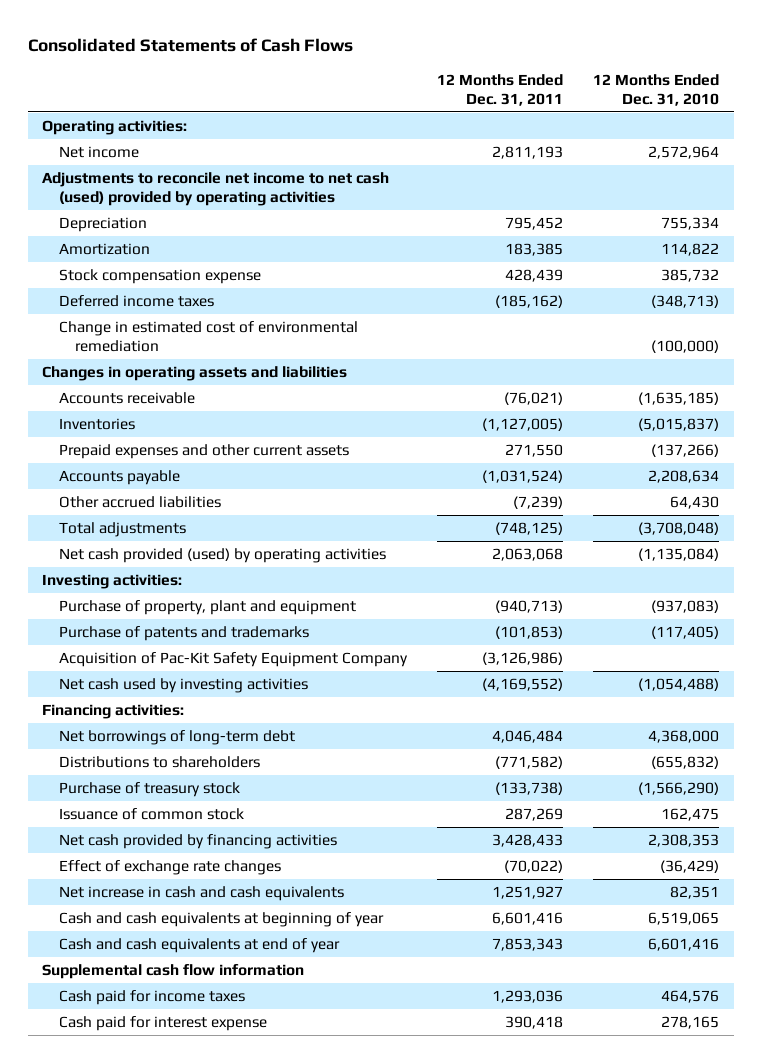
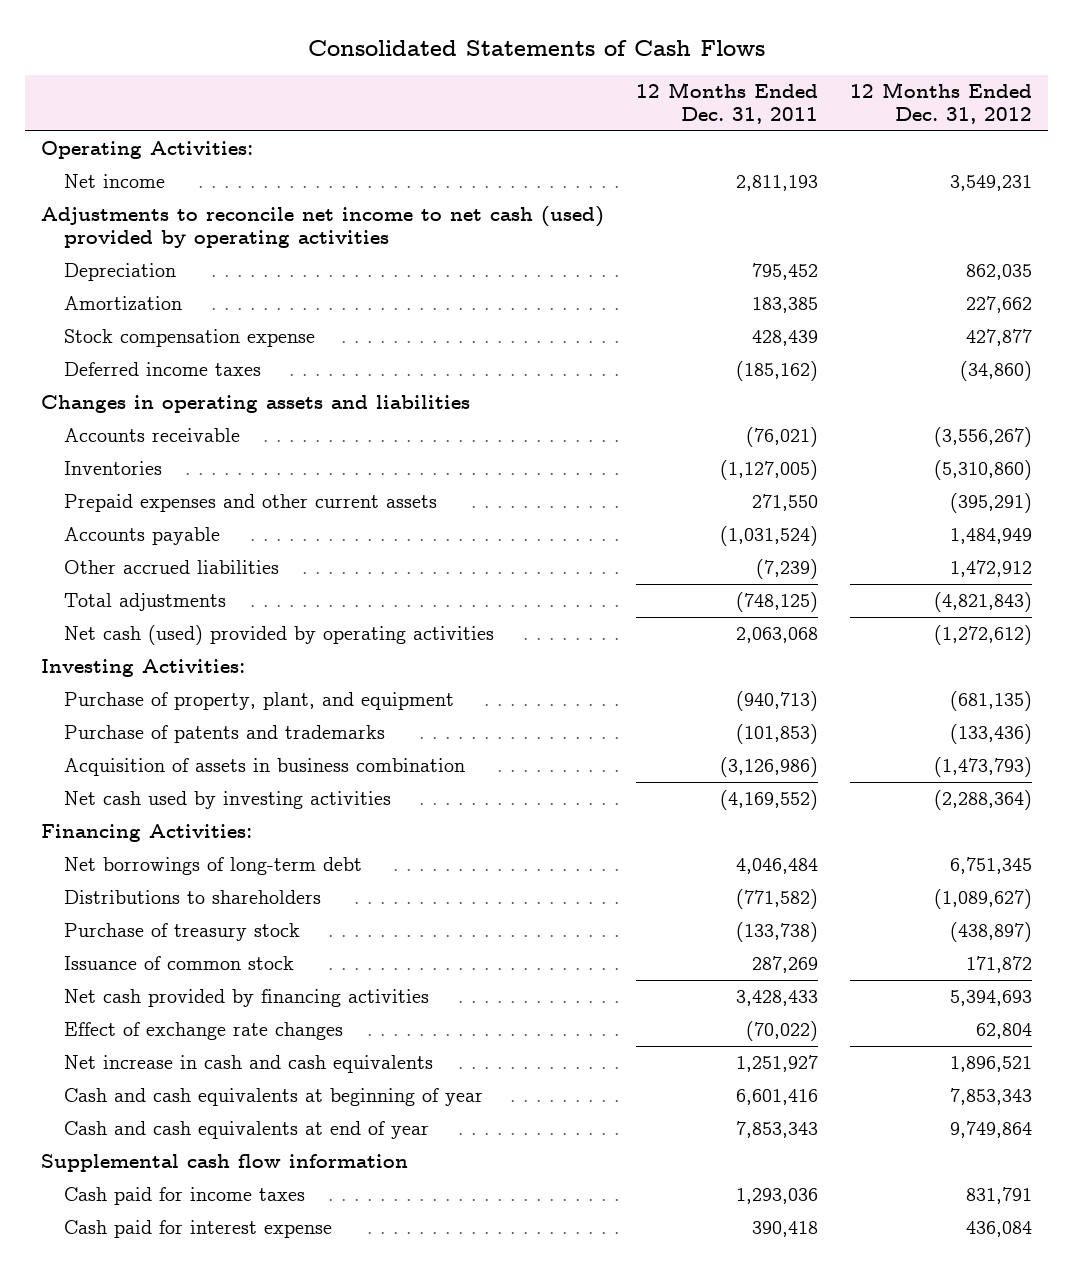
- | 12 Months Ended Dec. 31, 2011 | 12 Months Ended Dec. 31, 2010
+ | 12 Months Ended Dec. 31, 2011 | 12 Months Ended Dec. 31, 2012
- Operating activities:
+ Operating Activities:
- Change in estimated cost of environmental remediation | | (100,000)
- Net cash provided (used) by operating activities | 2,063,068 | (1,135,084)
- Investing activities:
- Purchase of property, plant and equipment | (940,713) | (937,083)
+ Net cash (used) provided by operating activities | 2,063,068 | (1,272,612)
+ Investing Activities:
+ Purchase of property, plant, and equipment | (940,713) | (681,135)
- Acquisition of Pac-Kit Safety Equipment Company | (3,126,986) |
+ Acquisition of assets in business combination | (3,126,986) | (1,473,793)
- Financing activities:
+ Financing Activities:

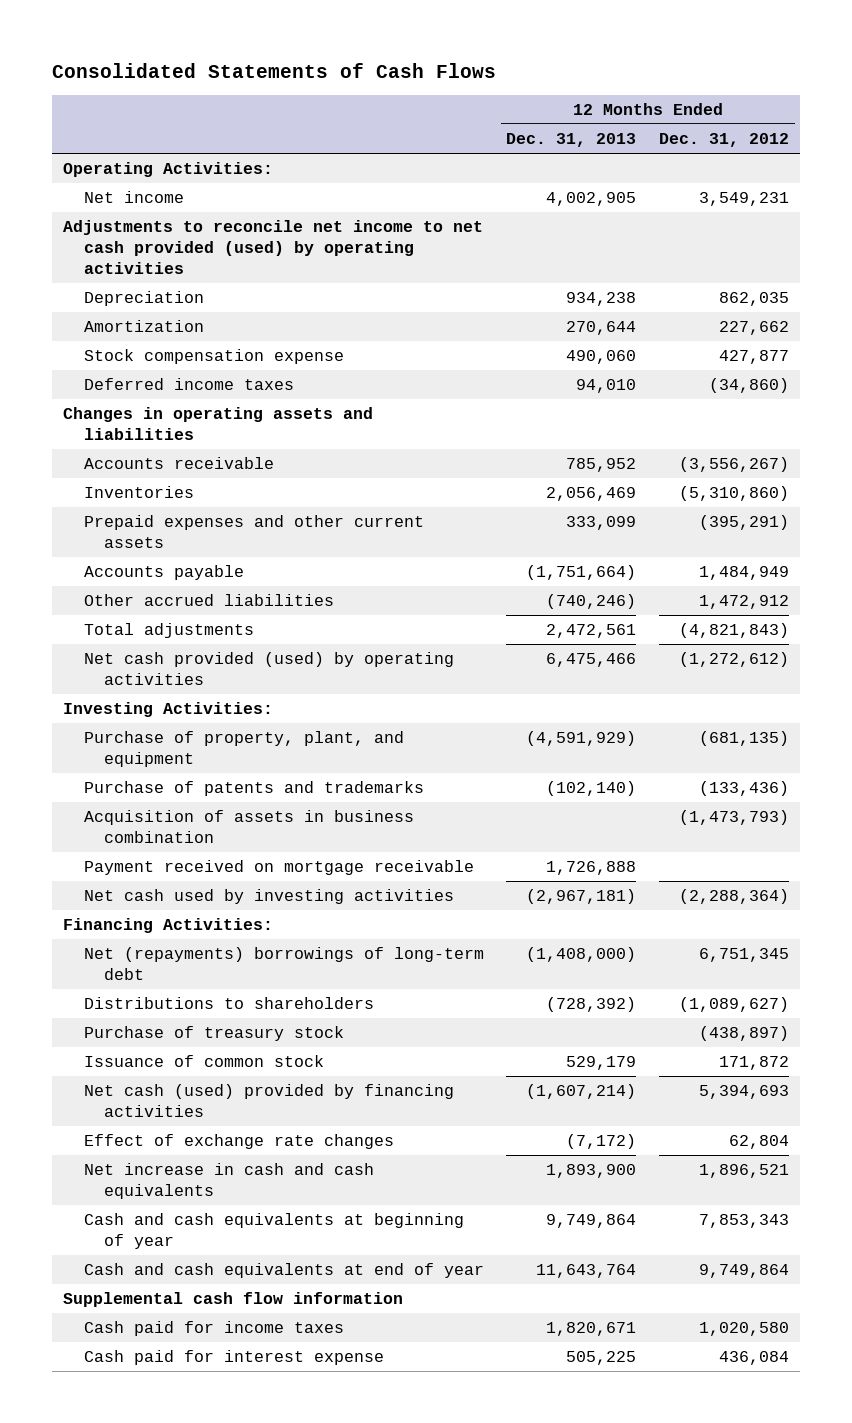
- | 12 Months Ended Dec. 31, 2011 | 12 Months Ended Dec. 31, 2012
+ | 12 Months Ended Dec. 31, 2013 | 12 Months Ended Dec. 31, 2012
- Adjustments to reconcile net income to net cash (used) provided by operating activities
+ Adjustments to reconcile net income to net cash provided (used) by operating activities
- Net cash (used) provided by operating activities | 2,063,068 | (1,272,612)
+ Net cash provided (used) by operating activities | 6,475,466 | (1,272,612)
+ Payment received on mortgage receivable | 1,726,888 |
- Net borrowings of long-term debt | 4,046,484 | 6,751,345
+ Net (repayments) borrowings of long-term debt | (1,408,000) | 6,751,345
- Net cash provided by financing activities | 3,428,433 | 5,394,693
+ Net cash (used) provided by financing activities | (1,607,214) | 5,394,693
- Cash paid for income taxes | 1,293,036 | 831,791
+ Cash paid for income taxes | 1,820,671 | 1,020,580

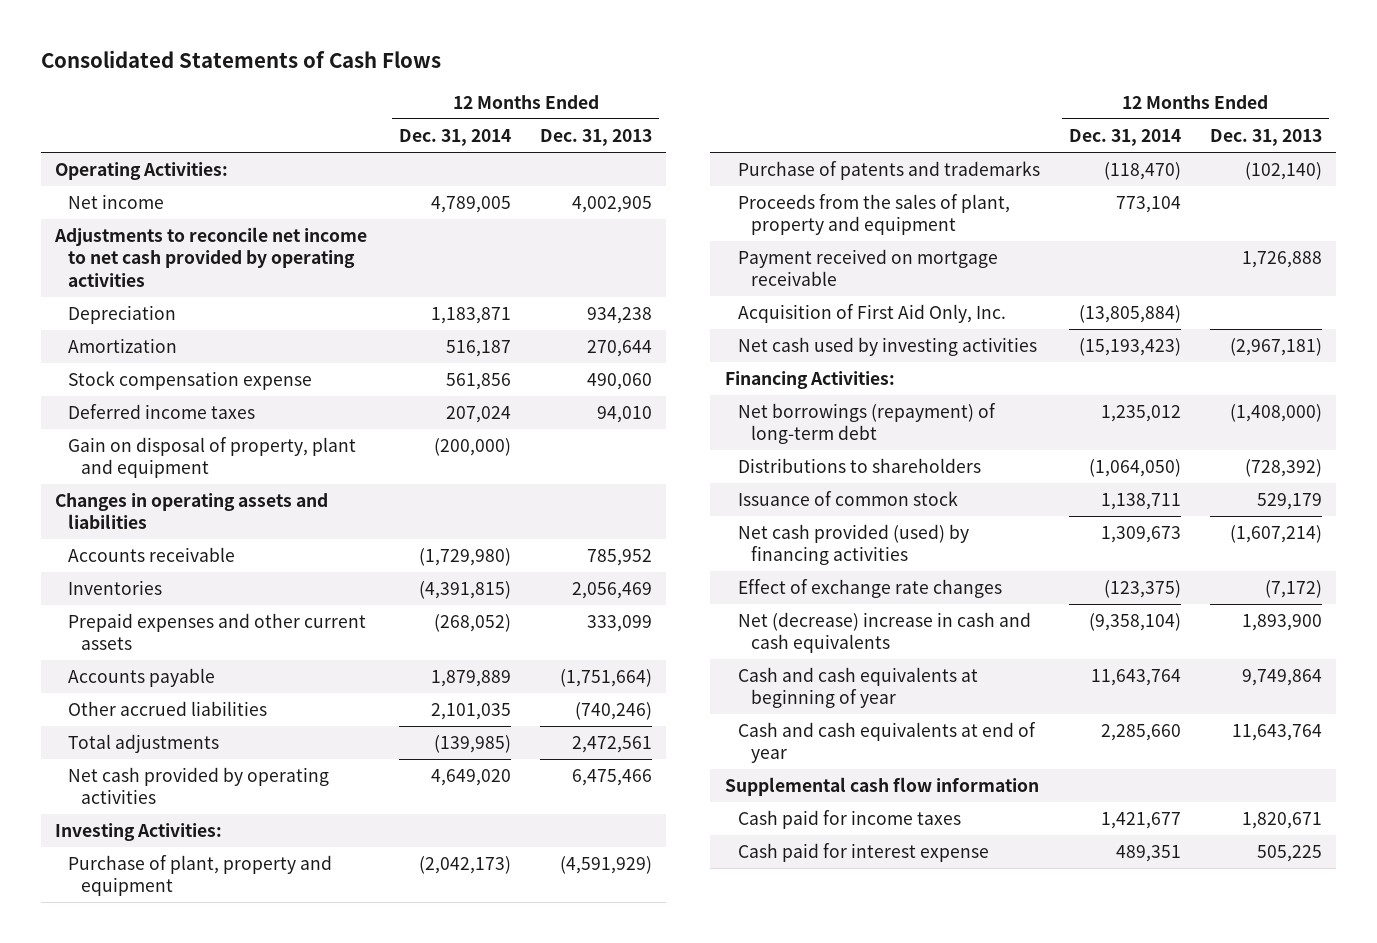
- | 12 Months Ended Dec. 31, 2013 | 12 Months Ended Dec. 31, 2012
+ | 12 Months Ended Dec. 31, 2014 | 12 Months Ended Dec. 31, 2013
- Adjustments to reconcile net income to net cash provided (used) by operating activities
+ Adjustments to reconcile net income to net cash provided by operating activities
+ Gain on disposal of property, plant and equipment | (200,000) |
- Net cash provided (used) by operating activities | 6,475,466 | (1,272,612)
+ Net cash provided by operating activities | 4,649,020 | 6,475,466
- Purchase of property, plant, and equipment | (4,591,929) | (681,135)
+ Purchase of plant, property and equipment | (2,042,173) | (4,591,929)
- Acquisition of assets in business combination | | (1,473,793)
+ Proceeds from the sales of plant, property and equipment | 773,104 |
+ Acquisition of First Aid Only, Inc. | (13,805,884) |
- Net (repayments) borrowings of long-term debt | (1,408,000) | 6,751,345
+ Net borrowings (repayment) of long-term debt | 1,235,012 | (1,408,000)
- Purchase of treasury stock | | (438,897)
- Net cash (used) provided by financing activities | (1,607,214) | 5,394,693
+ Net cash provided (used) by financing activities | 1,309,673 | (1,607,214)
- Net increase in cash and cash equivalents | 1,893,900 | 1,896,521
+ Net (decrease) increase in cash and cash equivalents | (9,358,104) | 1,893,900

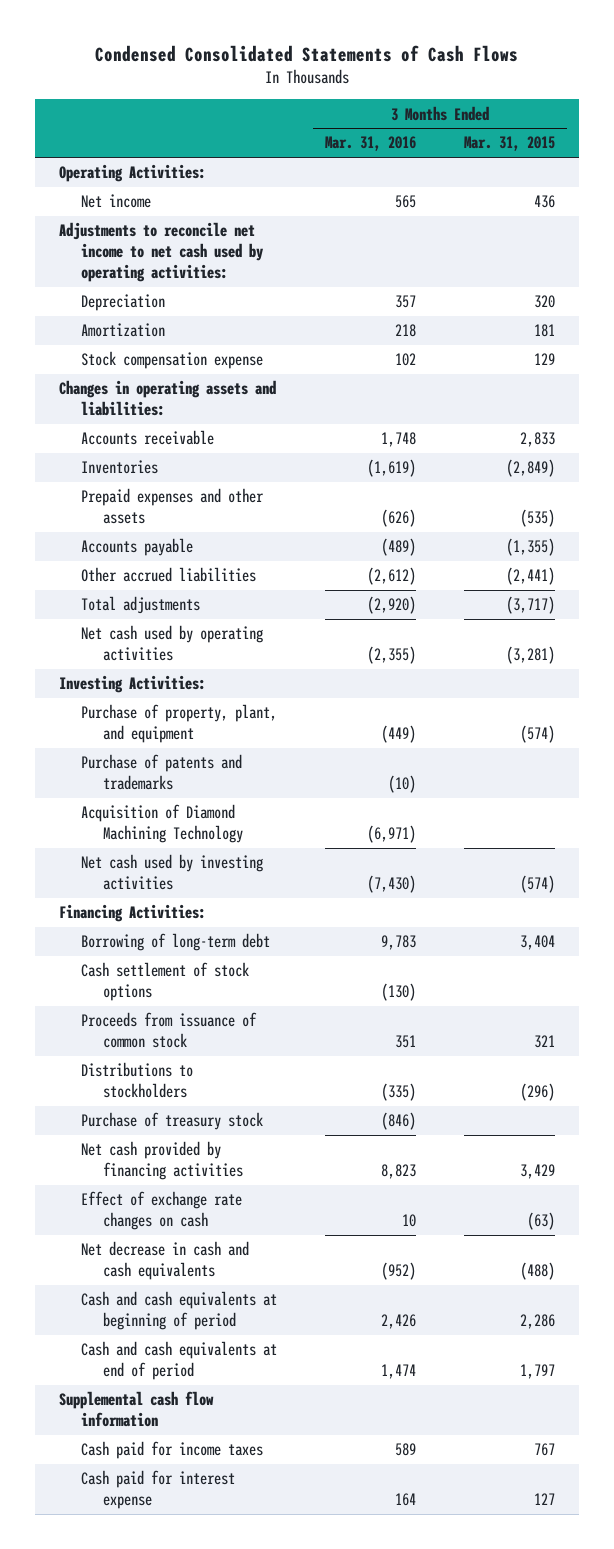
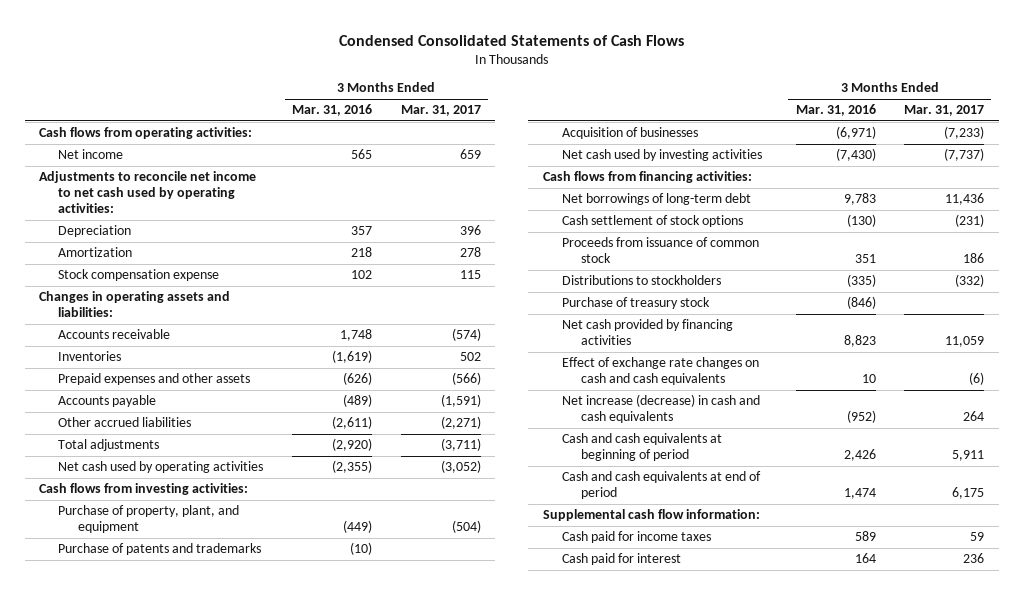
- | 3 Months Ended Mar. 31, 2016 | 3 Months Ended Mar. 31, 2015
+ | 3 Months Ended Mar. 31, 2016 | 3 Months Ended Mar. 31, 2017
- Operating Activities:
+ Cash flows from operating activities:
- Other accrued liabilities | (2,612) | (2,441)
+ Other accrued liabilities | (2,611) | (2,271)
- Investing Activities:
+ Cash flows from investing activities:
- Acquisition of Diamond Machining Technology | (6,971) |
+ Acquisition of businesses | (6,971) | (7,233)
- Financing Activities:
- Borrowing of long-term debt | 9,783 | 3,404
+ Cash flows from financing activities:
+ Net borrowings of long-term debt | 9,783 | 11,436
- Effect of exchange rate changes on cash | 10 | (63)
- Net decrease in cash and cash equivalents | (952) | (488)
+ Effect of exchange rate changes on cash and cash equivalents | 10 | (6)
+ Net increase (decrease) in cash and cash equivalents | (952) | 264
- Supplemental cash flow information
+ Supplemental cash flow information:
- Cash paid for interest expense | 164 | 127
+ Cash paid for interest | 164 | 236

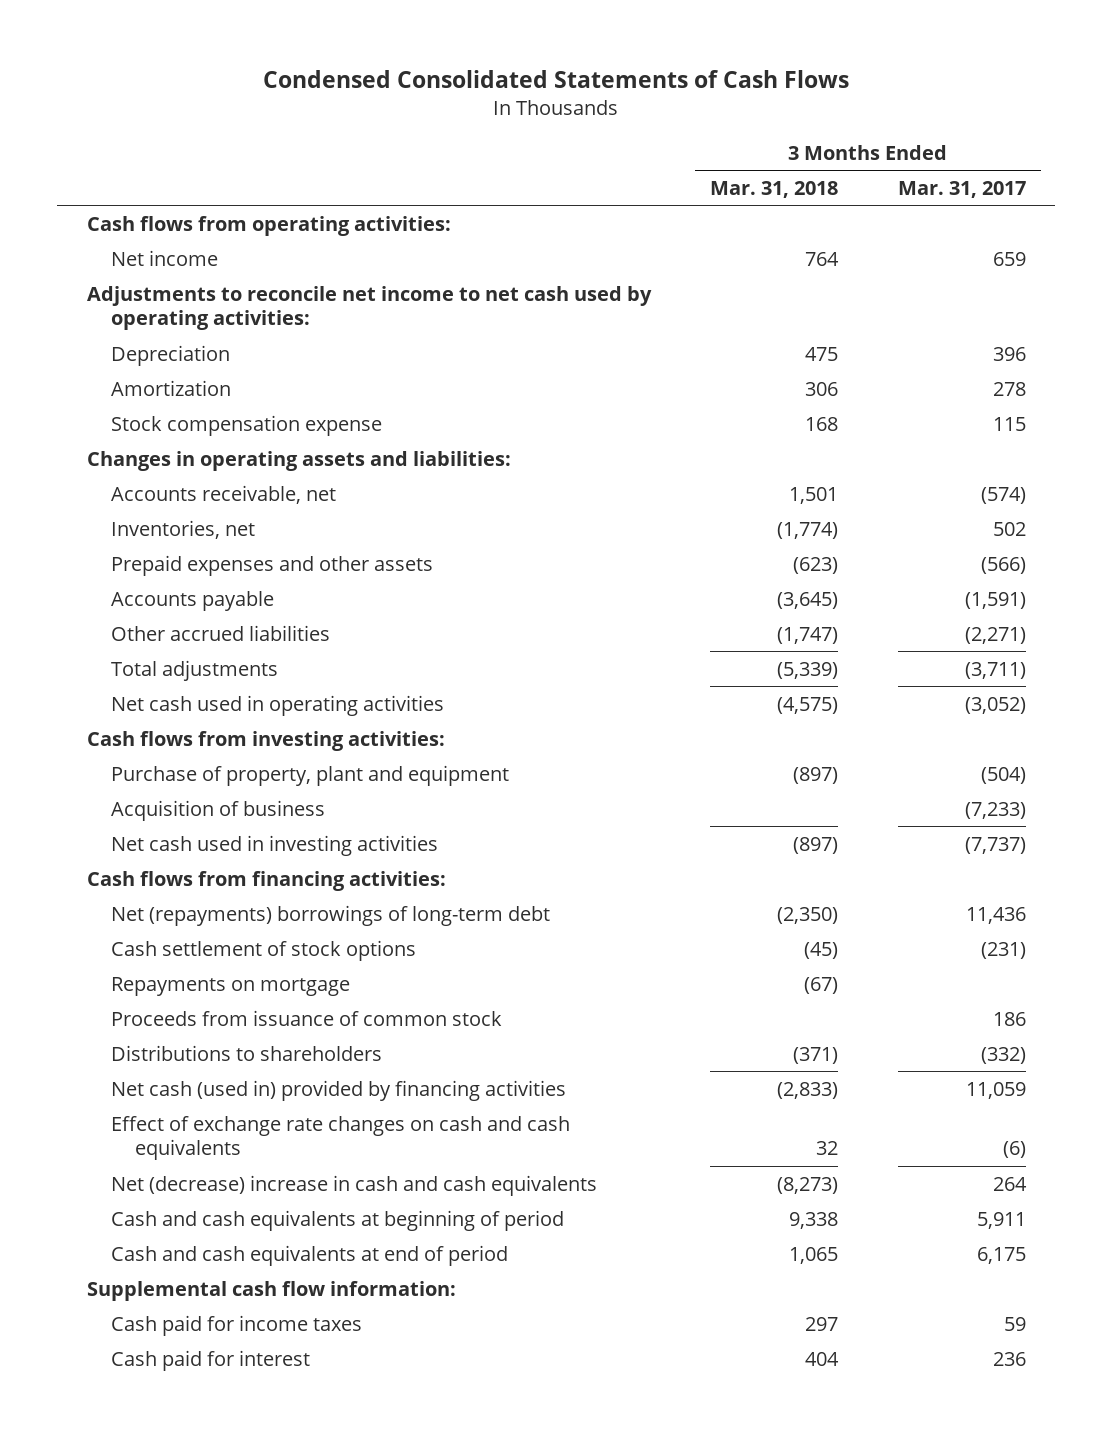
- | 3 Months Ended Mar. 31, 2016 | 3 Months Ended Mar. 31, 2017
+ | 3 Months Ended Mar. 31, 2018 | 3 Months Ended Mar. 31, 2017
- Accounts receivable | 1,748 | (574)
- Inventories | (1,619) | 502
+ Accounts receivable, net | 1,501 | (574)
+ Inventories, net | (1,774) | 502
- Net cash used by operating activities | (2,355) | (3,052)
+ Net cash used in operating activities | (4,575) | (3,052)
- Purchase of property, plant, and equipment | (449) | (504)
- Purchase of patents and trademarks | (10) |
- Acquisition of businesses | (6,971) | (7,233)
- Net cash used by investing activities | (7,430) | (7,737)
+ Purchase of property, plant and equipment | (897) | (504)
+ Acquisition of business | | (7,233)
+ Net cash used in investing activities | (897) | (7,737)
- Net borrowings of long-term debt | 9,783 | 11,436
+ Net (repayments) borrowings of long-term debt | (2,350) | 11,436
+ Repayments on mortgage | (67) |
- Distributions to stockholders | (335) | (332)
- Purchase of treasury stock | (846) |
- Net cash provided by financing activities | 8,823 | 11,059
+ Distributions to shareholders | (371) | (332)
+ Net cash (used in) provided by financing activities | (2,833) | 11,059
- Net increase (decrease) in cash and cash equivalents | (952) | 264
+ Net (decrease) increase in cash and cash equivalents | (8,273) | 264

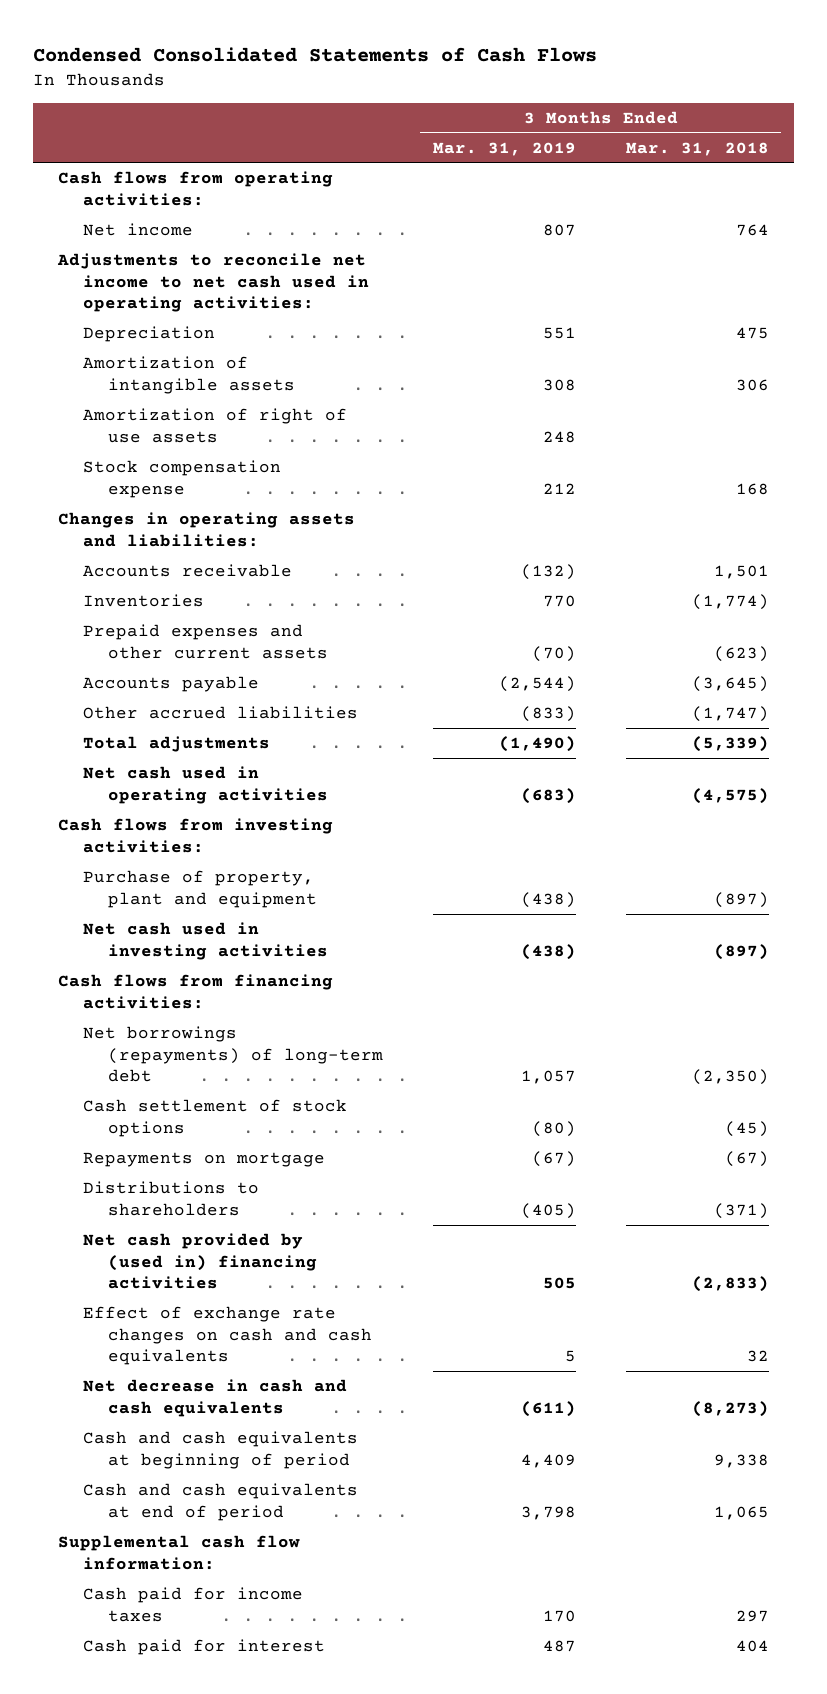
- | 3 Months Ended Mar. 31, 2018 | 3 Months Ended Mar. 31, 2017
+ | 3 Months Ended Mar. 31, 2019 | 3 Months Ended Mar. 31, 2018
- Adjustments to reconcile net income to net cash used by operating activities:
+ Adjustments to reconcile net income to net cash used in operating activities:
- Amortization | 306 | 278
+ Amortization of intangible assets | 308 | 306
+ Amortization of right of use assets | 248 |
- Accounts receivable, net | 1,501 | (574)
- Inventories, net | (1,774) | 502
- Prepaid expenses and other assets | (623) | (566)
+ Accounts receivable | (132) | 1,501
+ Inventories | 770 | (1,774)
+ Prepaid expenses and other current assets | (70) | (623)
- Acquisition of business | | (7,233)
- Net (repayments) borrowings of long-term debt | (2,350) | 11,436
+ Net borrowings (repayments) of long-term debt | 1,057 | (2,350)
- Proceeds from issuance of common stock | | 186
- Net cash (used in) provided by financing activities | (2,833) | 11,059
+ Net cash provided by (used in) financing activities | 505 | (2,833)
- Net (decrease) increase in cash and cash equivalents | (8,273) | 264
+ Net decrease in cash and cash equivalents | (611) | (8,273)

